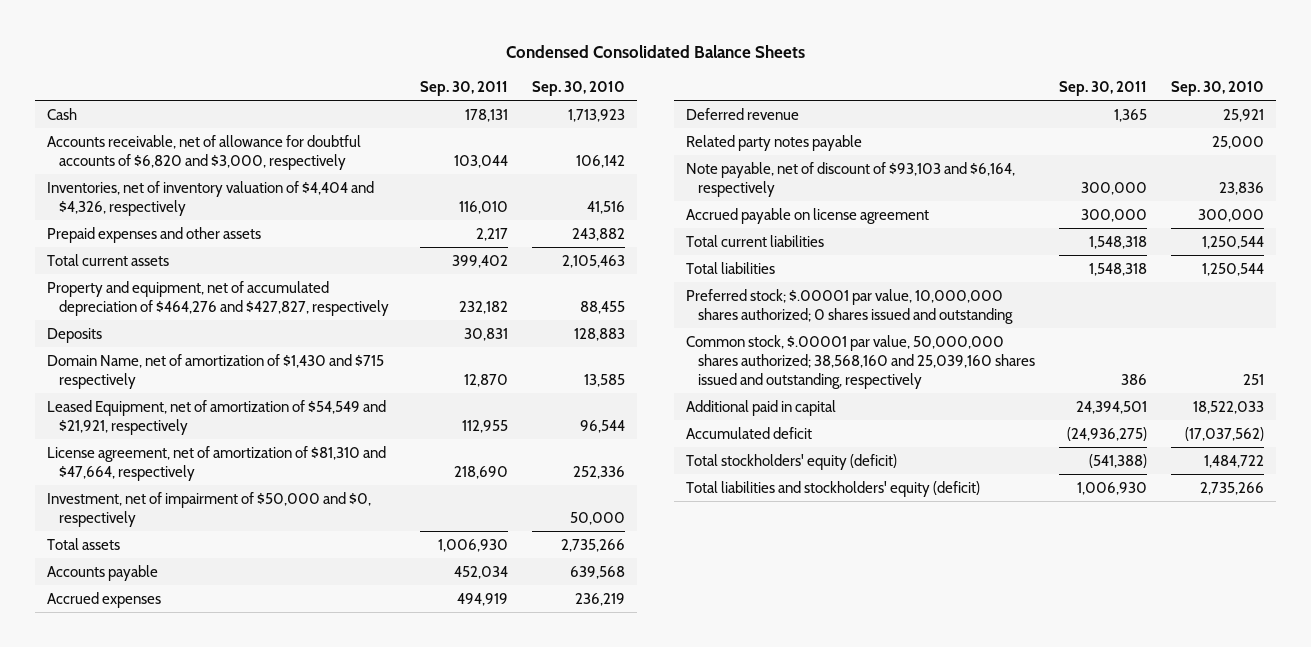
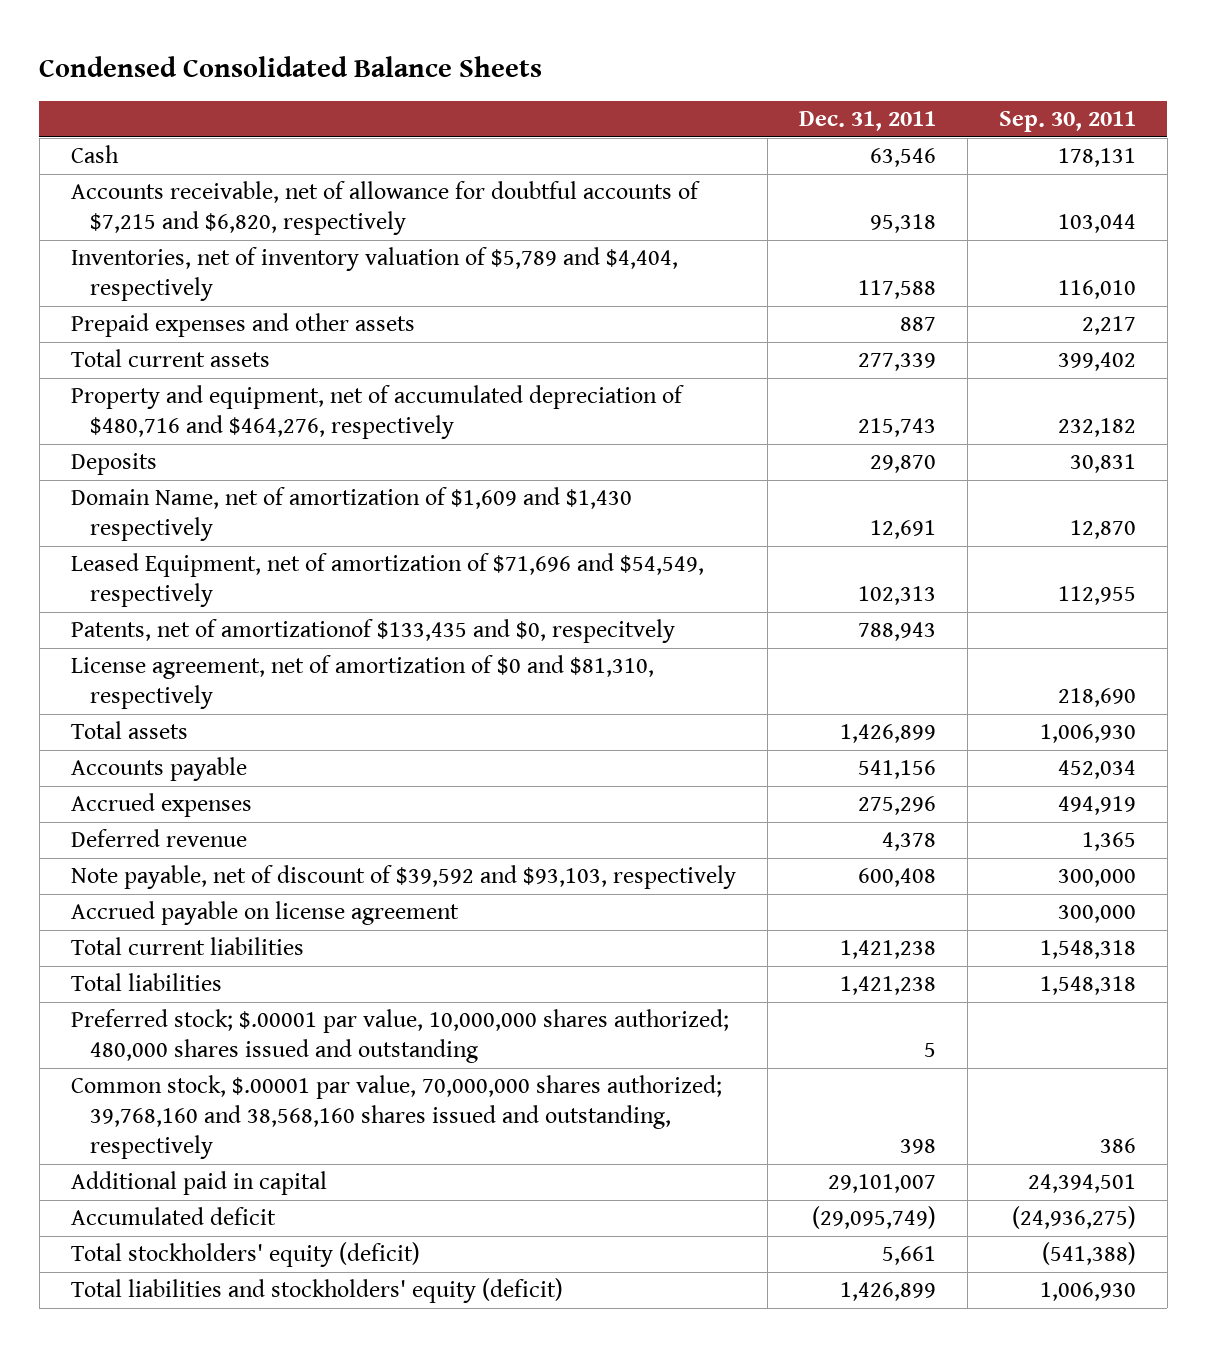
- | Sep. 30, 2011 | Sep. 30, 2010
+ | Dec. 31, 2011 | Sep. 30, 2011
- Accounts receivable, net of allowance for doubtful accounts of $6,820 and $3,000, respectively | 103,044 | 106,142
- Inventories, net of inventory valuation of $4,404 and $4,326, respectively | 116,010 | 41,516
+ Accounts receivable, net of allowance for doubtful accounts of $7,215 and $6,820, respectively | 95,318 | 103,044
+ Inventories, net of inventory valuation of $5,789 and $4,404, respectively | 117,588 | 116,010
- Property and equipment, net of accumulated depreciation of $464,276 and $427,827, respectively | 232,182 | 88,455
+ Property and equipment, net of accumulated depreciation of $480,716 and $464,276, respectively | 215,743 | 232,182
- Domain Name, net of amortization of $1,430 and $715 respectively | 12,870 | 13,585
- Leased Equipment, net of amortization of $54,549 and $21,921, respectively | 112,955 | 96,544
- License agreement, net of amortization of $81,310 and $47,664, respectively | 218,690 | 252,336
- Investment, net of impairment of $50,000 and $0, respectively | | 50,000
+ Domain Name, net of amortization of $1,609 and $1,430 respectively | 12,691 | 12,870
+ Leased Equipment, net of amortization of $71,696 and $54,549, respectively | 102,313 | 112,955
+ Patents, net of amortizationof $133,435 and $0, respecitvely | 788,943 |
+ License agreement, net of amortization of $0 and $81,310, respectively | | 218,690
- Related party notes payable | | 25,000
- Note payable, net of discount of $93,103 and $6,164, respectively | 300,000 | 23,836
+ Note payable, net of discount of $39,592 and $93,103, respectively | 600,408 | 300,000
- Preferred stock; $.00001 par value, 10,000,000 shares authorized; 0 shares issued and outstanding
- Common stock, $.00001 par value, 50,000,000 shares authorized; 38,568,160 and 25,039,160 shares issued and outstanding, respectively | 386 | 251
+ Preferred stock; $.00001 par value, 10,000,000 shares authorized; 480,000 shares issued and outstanding | 5 |
+ Common stock, $.00001 par value, 70,000,000 shares authorized; 39,768,160 and 38,568,160 shares issued and outstanding, respectively | 398 | 386

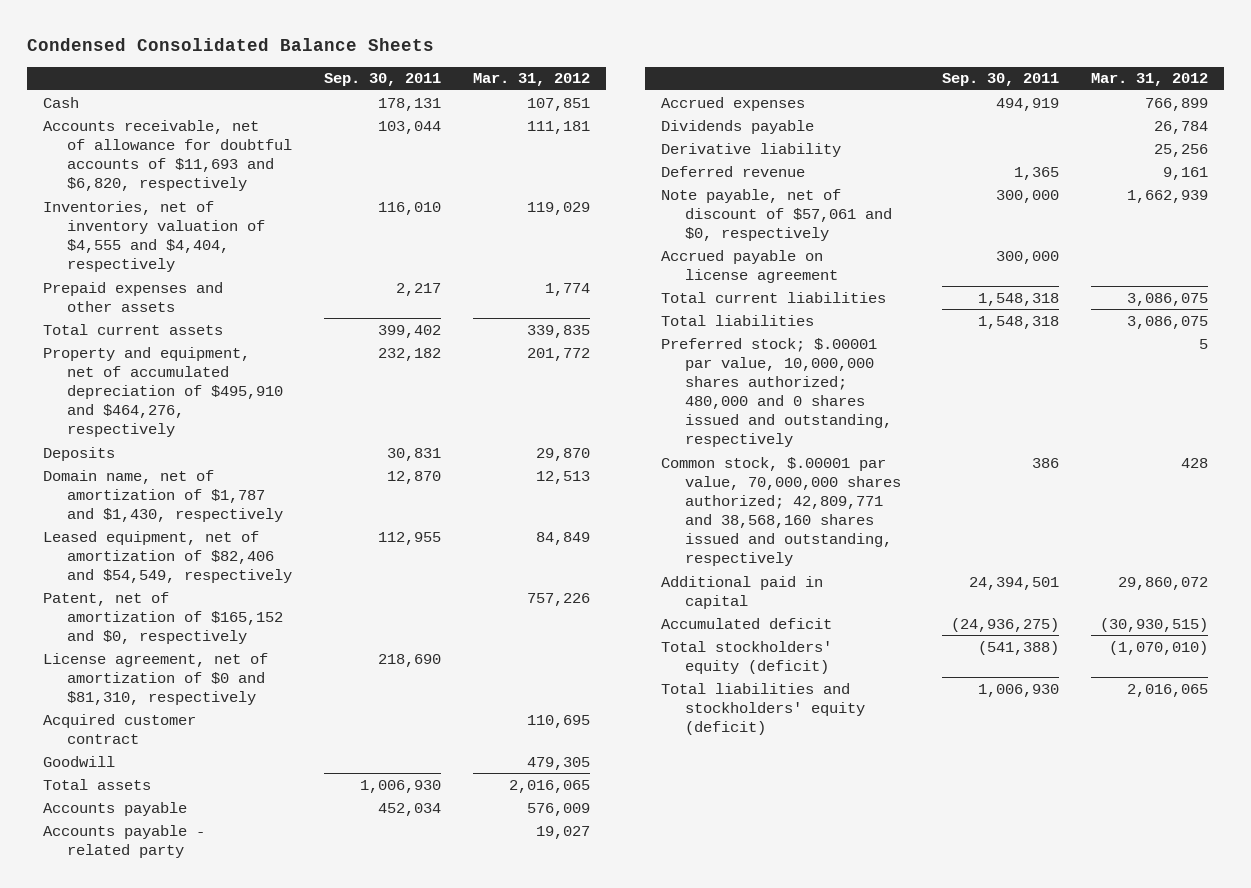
- | Dec. 31, 2011 | Sep. 30, 2011
+ | Sep. 30, 2011 | Mar. 31, 2012
- Accounts receivable, net of allowance for doubtful accounts of $7,215 and $6,820, respectively | 95,318 | 103,044
- Inventories, net of inventory valuation of $5,789 and $4,404, respectively | 117,588 | 116,010
+ Accounts receivable, net of allowance for doubtful accounts of $11,693 and $6,820, respectively | 103,044 | 111,181
+ Inventories, net of inventory valuation of $4,555 and $4,404, respectively | 116,010 | 119,029
- Property and equipment, net of accumulated depreciation of $480,716 and $464,276, respectively | 215,743 | 232,182
+ Property and equipment, net of accumulated depreciation of $495,910 and $464,276, respectively | 232,182 | 201,772
- Domain Name, net of amortization of $1,609 and $1,430 respectively | 12,691 | 12,870
- Leased Equipment, net of amortization of $71,696 and $54,549, respectively | 102,313 | 112,955
- Patents, net of amortizationof $133,435 and $0, respecitvely | 788,943 |
+ Domain name, net of amortization of $1,787 and $1,430, respectively | 12,870 | 12,513
+ Leased equipment, net of amortization of $82,406 and $54,549, respectively | 112,955 | 84,849
+ Patent, net of amortization of $165,152 and $0, respectively | | 757,226
+ Acquired customer contract | | 110,695
+ Goodwill | | 479,305
+ Accounts payable - related party | | 19,027
+ Dividends payable | | 26,784
+ Derivative liability | | 25,256
- Note payable, net of discount of $39,592 and $93,103, respectively | 600,408 | 300,000
+ Note payable, net of discount of $57,061 and $0, respectively | 300,000 | 1,662,939
- Preferred stock; $.00001 par value, 10,000,000 shares authorized; 480,000 shares issued and outstanding | 5 |
- Common stock, $.00001 par value, 70,000,000 shares authorized; 39,768,160 and 38,568,160 shares issued and outstanding, respectively | 398 | 386
+ Preferred stock; $.00001 par value, 10,000,000 shares authorized; 480,000 and 0 shares issued and outstanding, respectively | | 5
+ Common stock, $.00001 par value, 70,000,000 shares authorized; 42,809,771 and 38,568,160 shares issued and outstanding, respectively | 386 | 428

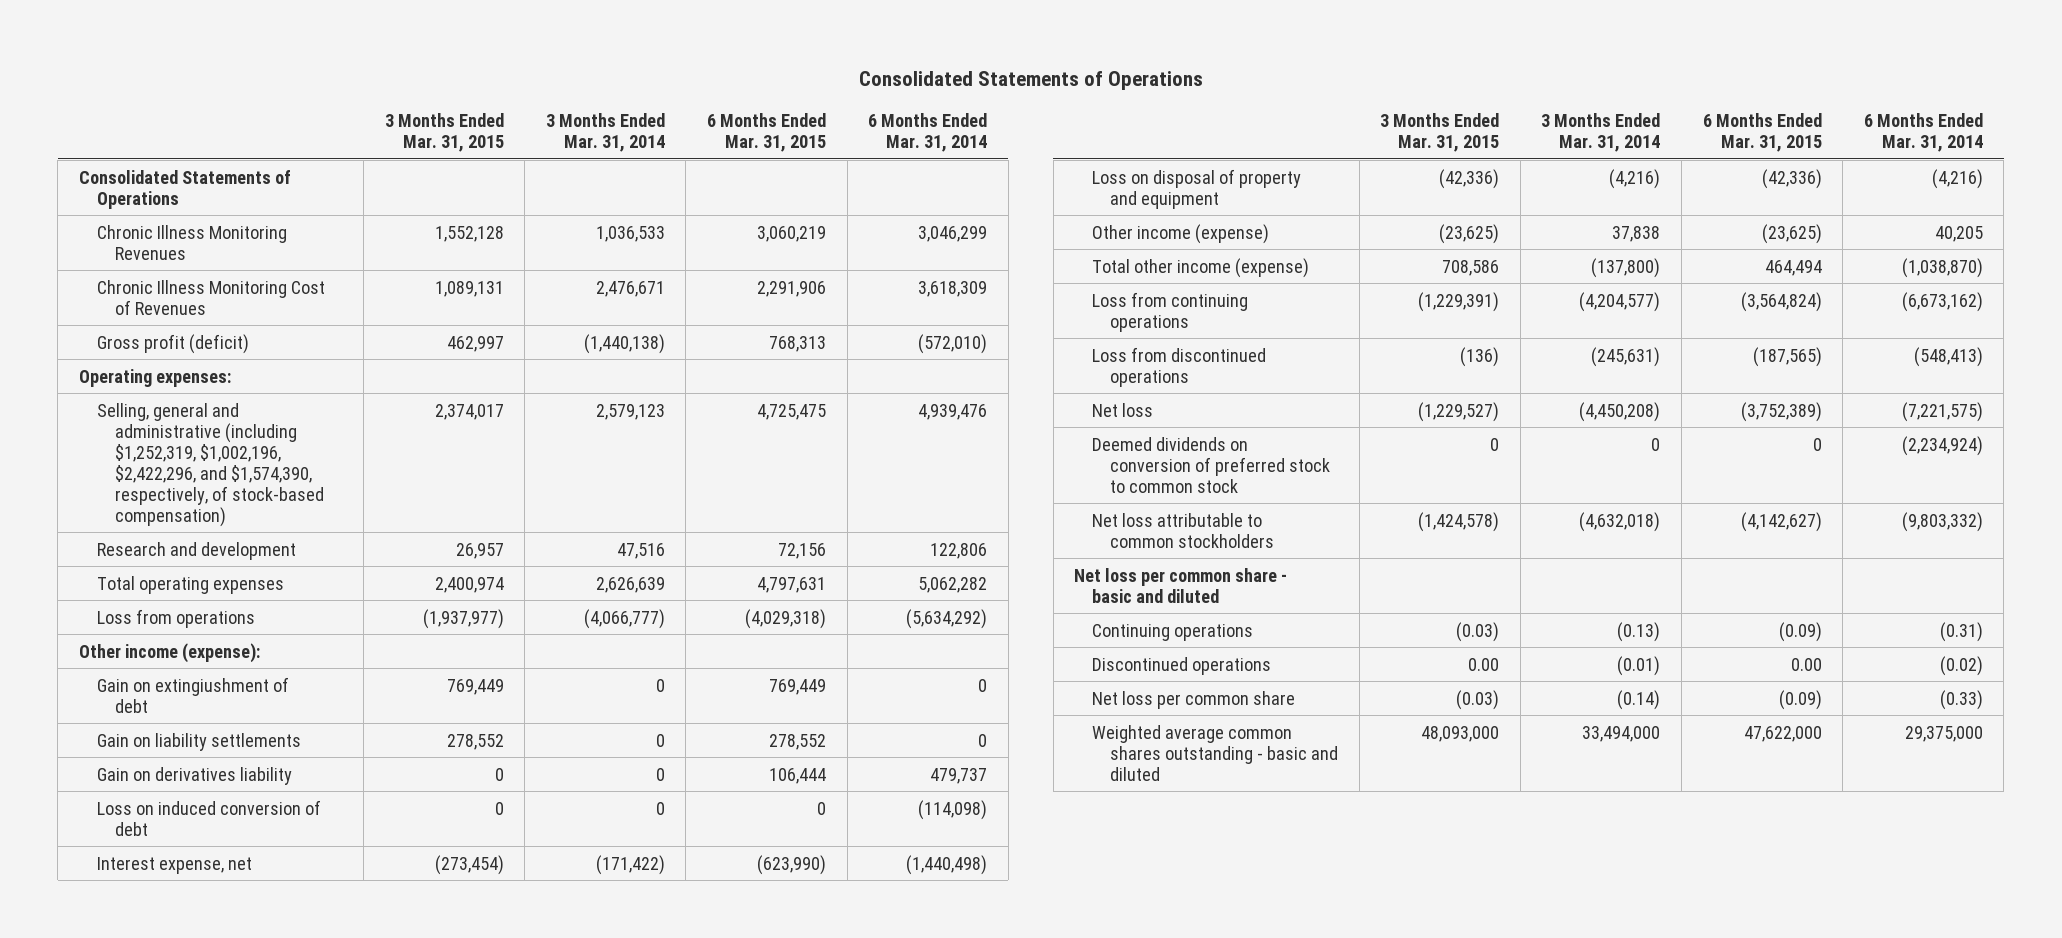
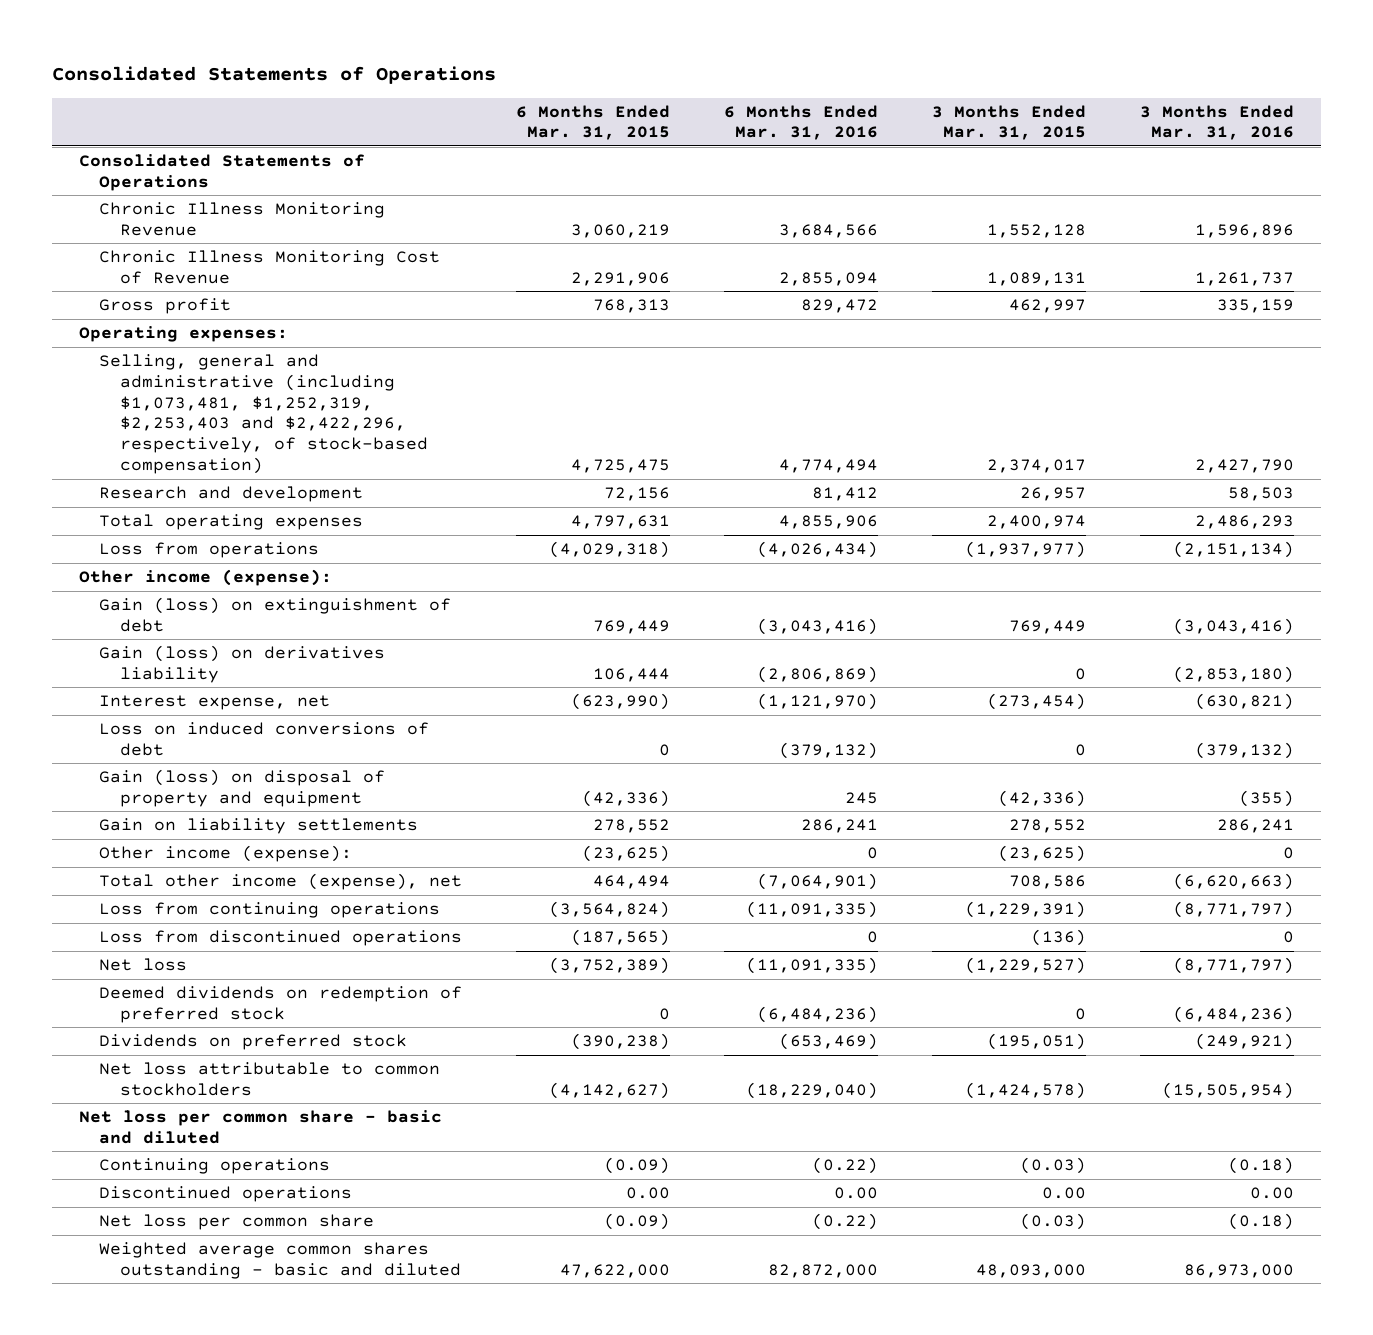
- | 3 Months Ended Mar. 31, 2015 | 3 Months Ended Mar. 31, 2014 | 6 Months Ended Mar. 31, 2015 | 6 Months Ended Mar. 31, 2014
+ | 6 Months Ended Mar. 31, 2015 | 6 Months Ended Mar. 31, 2016 | 3 Months Ended Mar. 31, 2015 | 3 Months Ended Mar. 31, 2016
- Chronic Illness Monitoring Revenues | 1,552,128 | 1,036,533 | 3,060,219 | 3,046,299
- Chronic Illness Monitoring Cost of Revenues | 1,089,131 | 2,476,671 | 2,291,906 | 3,618,309
- Gross profit (deficit) | 462,997 | (1,440,138) | 768,313 | (572,010)
+ Chronic Illness Monitoring Revenue | 3,060,219 | 3,684,566 | 1,552,128 | 1,596,896
+ Chronic Illness Monitoring Cost of Revenue | 2,291,906 | 2,855,094 | 1,089,131 | 1,261,737
+ Gross profit | 768,313 | 829,472 | 462,997 | 335,159
- Selling, general and administrative (including $1,252,319, $1,002,196, $2,422,296, and $1,574,390, respectively, of stock-based compensation) | 2,374,017 | 2,579,123 | 4,725,475 | 4,939,476
+ Selling, general and administrative (including $1,073,481, $1,252,319, $2,253,403 and $2,422,296, respectively, of stock-based compensation) | 4,725,475 | 4,774,494 | 2,374,017 | 2,427,790
- Gain on extingiushment of debt | 769,449 | 0 | 769,449 | 0
- Gain on derivatives liability | 0 | 0 | 106,444 | 479,737
- Loss on induced conversion of debt | 0 | 0 | 0 | (114,098)
+ Gain (loss) on extinguishment of debt | 769,449 | (3,043,416) | 769,449 | (3,043,416)
+ Gain (loss) on derivatives liability | 106,444 | (2,806,869) | 0 | (2,853,180)
- Loss on disposal of property and equipment | (42,336) | (4,216) | (42,336) | (4,216)
- Other income (expense) | (23,625) | 37,838 | (23,625) | 40,205
- Total other income (expense) | 708,586 | (137,800) | 464,494 | (1,038,870)
+ Loss on induced conversions of debt | 0 | (379,132) | 0 | (379,132)
+ Gain (loss) on disposal of property and equipment | (42,336) | 245 | (42,336) | (355)
moved down: Gain on liability settlements | 278,552 | 286,241 | 278,552 | 286,241
+ Other income (expense): | (23,625) | 0 | (23,625) | 0
+ Total other income (expense), net | 464,494 | (7,064,901) | 708,586 | (6,620,663)
- Deemed dividends on conversion of preferred stock to common stock | 0 | 0 | 0 | (2,234,924)
+ Deemed dividends on redemption of preferred stock | 0 | (6,484,236) | 0 | (6,484,236)
+ Dividends on preferred stock | (390,238) | (653,469) | (195,051) | (249,921)

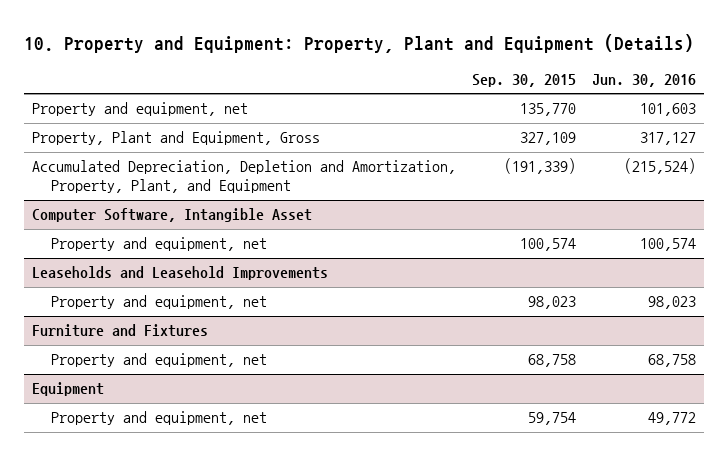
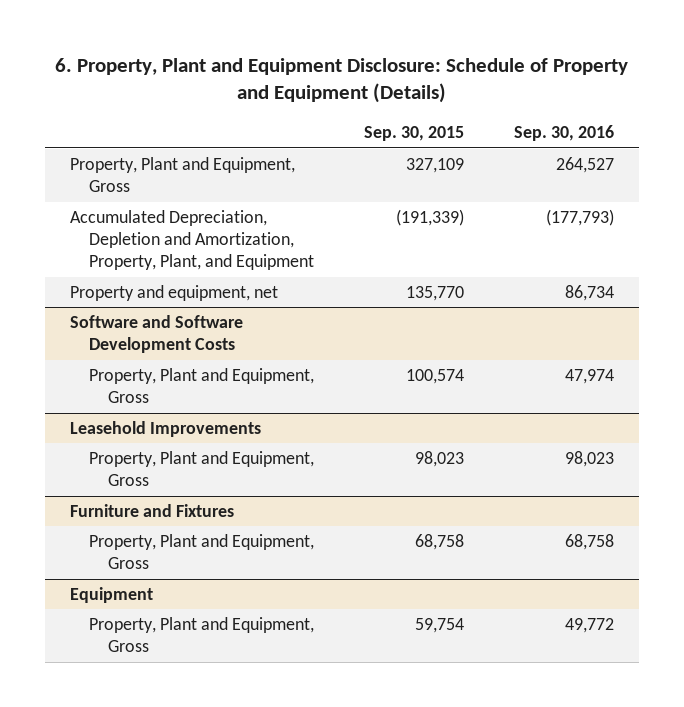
- 10. Property and Equipment: Property, Plant and Equipment (Details)
+ 6. Property, Plant and Equipment Disclosure: Schedule of Property and Equipment (Details)
- | Sep. 30, 2015 | Jun. 30, 2016
+ | Sep. 30, 2015 | Sep. 30, 2016
- Computer Software, Intangible Asset
- Property and equipment, net | 100,574 | 100,574
- Leaseholds and Leasehold Improvements
- Property and equipment, net | 98,023 | 98,023
moved down: Property and equipment, net | 135,770 | 86,734
+ Software and Software Development Costs
+ Property, Plant and Equipment, Gross | 100,574 | 47,974
+ Leasehold Improvements
+ Property, Plant and Equipment, Gross | 98,023 | 98,023
@ Furniture and Fixtures
- Property and equipment, net | 68,758 | 68,758
+ Property, Plant and Equipment, Gross | 68,758 | 68,758
@ Equipment
- Property and equipment, net | 59,754 | 49,772
+ Property, Plant and Equipment, Gross | 59,754 | 49,772

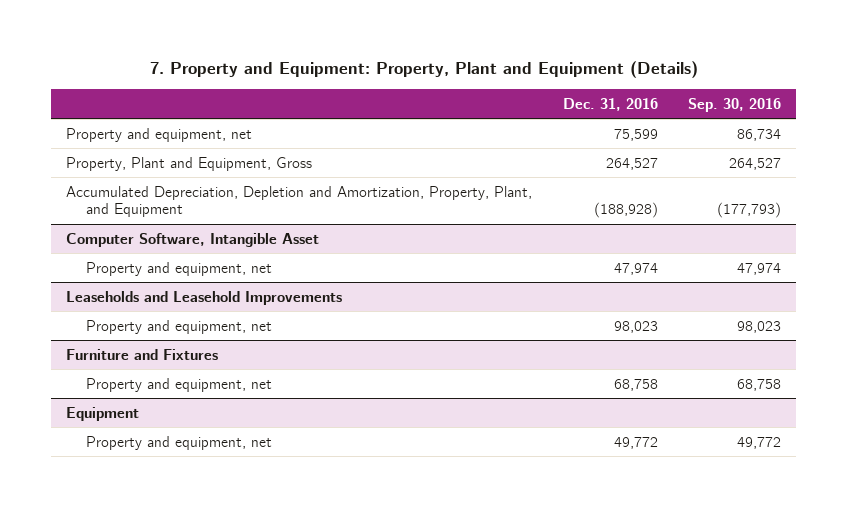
- 6. Property, Plant and Equipment Disclosure: Schedule of Property and Equipment (Details)
+ 7. Property and Equipment: Property, Plant and Equipment (Details)
- | Sep. 30, 2015 | Sep. 30, 2016
+ | Dec. 31, 2016 | Sep. 30, 2016
moved up: Property and equipment, net | 75,599 | 86,734
- Software and Software Development Costs
- Property, Plant and Equipment, Gross | 100,574 | 47,974
- Leasehold Improvements
- Property, Plant and Equipment, Gross | 98,023 | 98,023
+ Computer Software, Intangible Asset
+ Property and equipment, net | 47,974 | 47,974
+ Leaseholds and Leasehold Improvements
+ Property and equipment, net | 98,023 | 98,023
@ Furniture and Fixtures
- Property, Plant and Equipment, Gross | 68,758 | 68,758
+ Property and equipment, net | 68,758 | 68,758
@ Equipment
- Property, Plant and Equipment, Gross | 59,754 | 49,772
+ Property and equipment, net | 49,772 | 49,772

